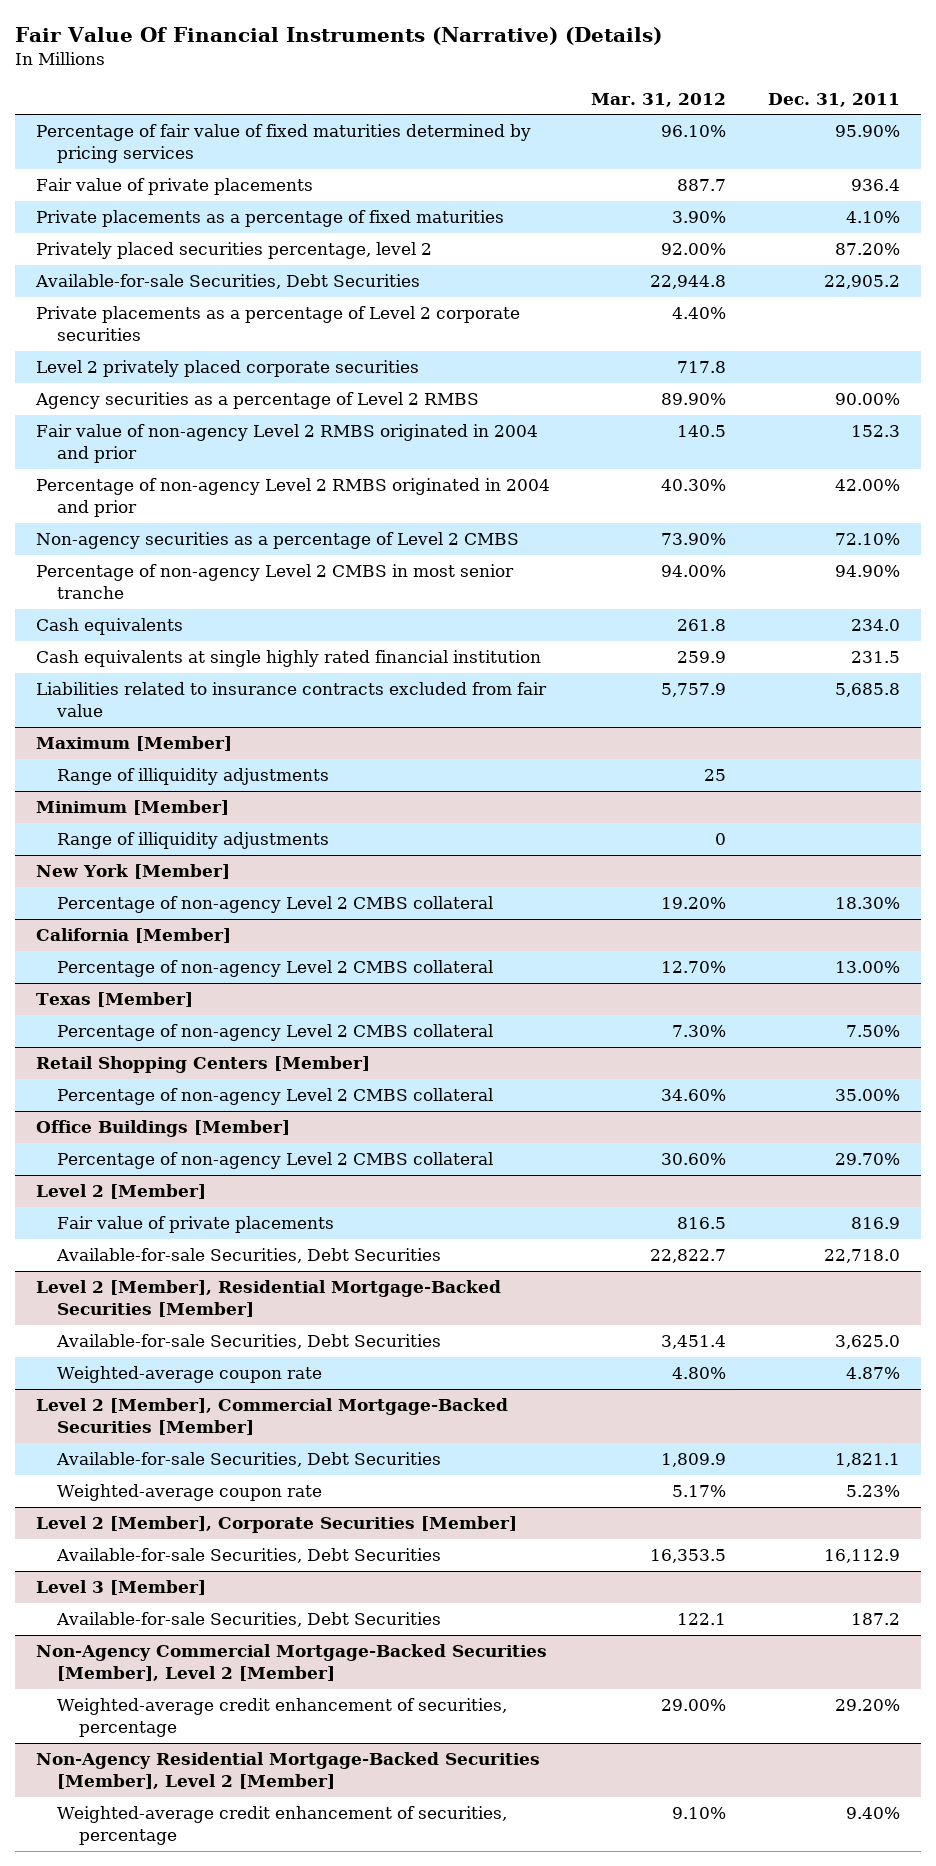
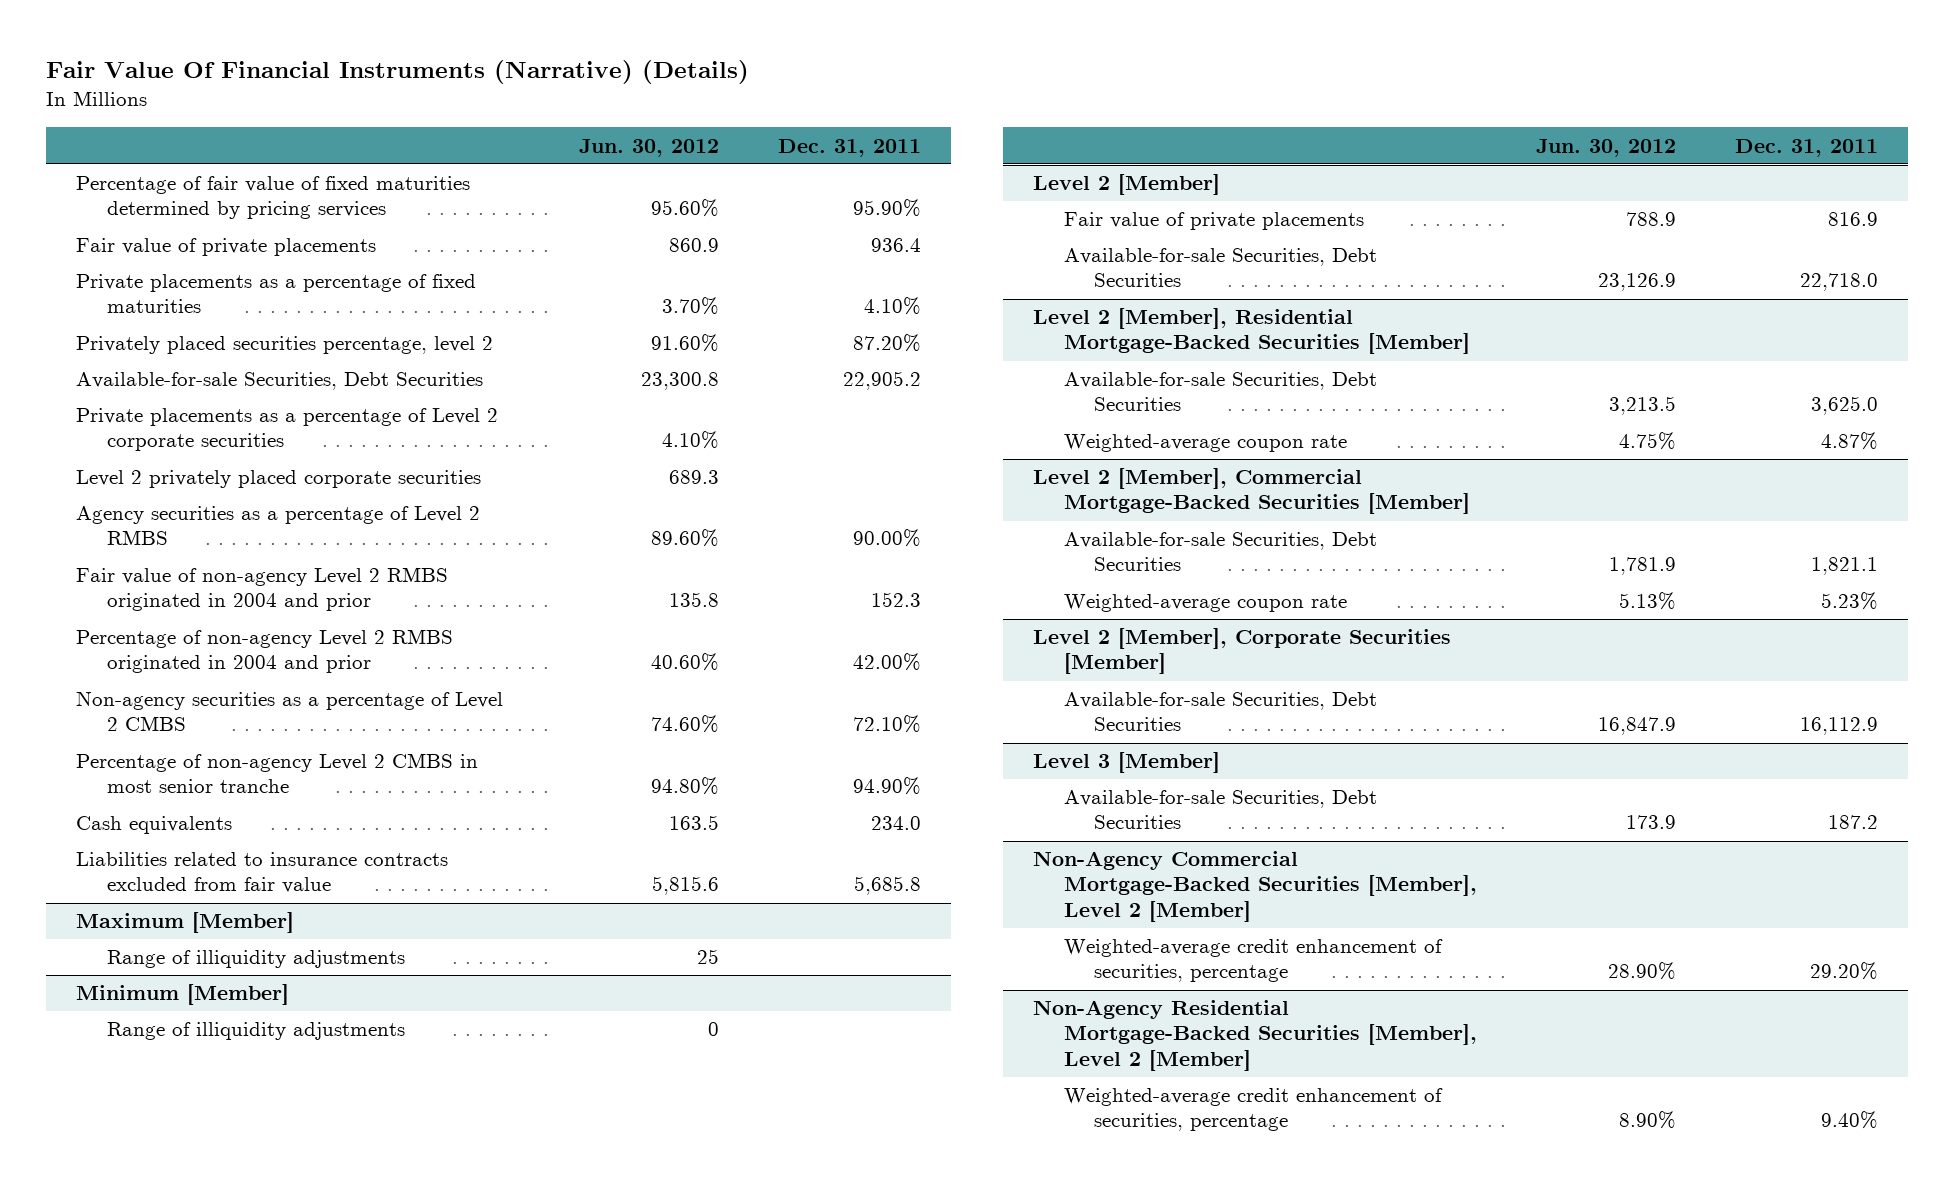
- | Mar. 31, 2012 | Dec. 31, 2011
+ | Jun. 30, 2012 | Dec. 31, 2011
- Cash equivalents at single highly rated financial institution | 259.9 | 231.5
- New York [Member]
- Percentage of non-agency Level 2 CMBS collateral | 19.20% | 18.30%
- California [Member]
- Percentage of non-agency Level 2 CMBS collateral | 12.70% | 13.00%
- Texas [Member]
- Percentage of non-agency Level 2 CMBS collateral | 7.30% | 7.50%
- Retail Shopping Centers [Member]
- Percentage of non-agency Level 2 CMBS collateral | 34.60% | 35.00%
- Office Buildings [Member]
- Percentage of non-agency Level 2 CMBS collateral | 30.60% | 29.70%

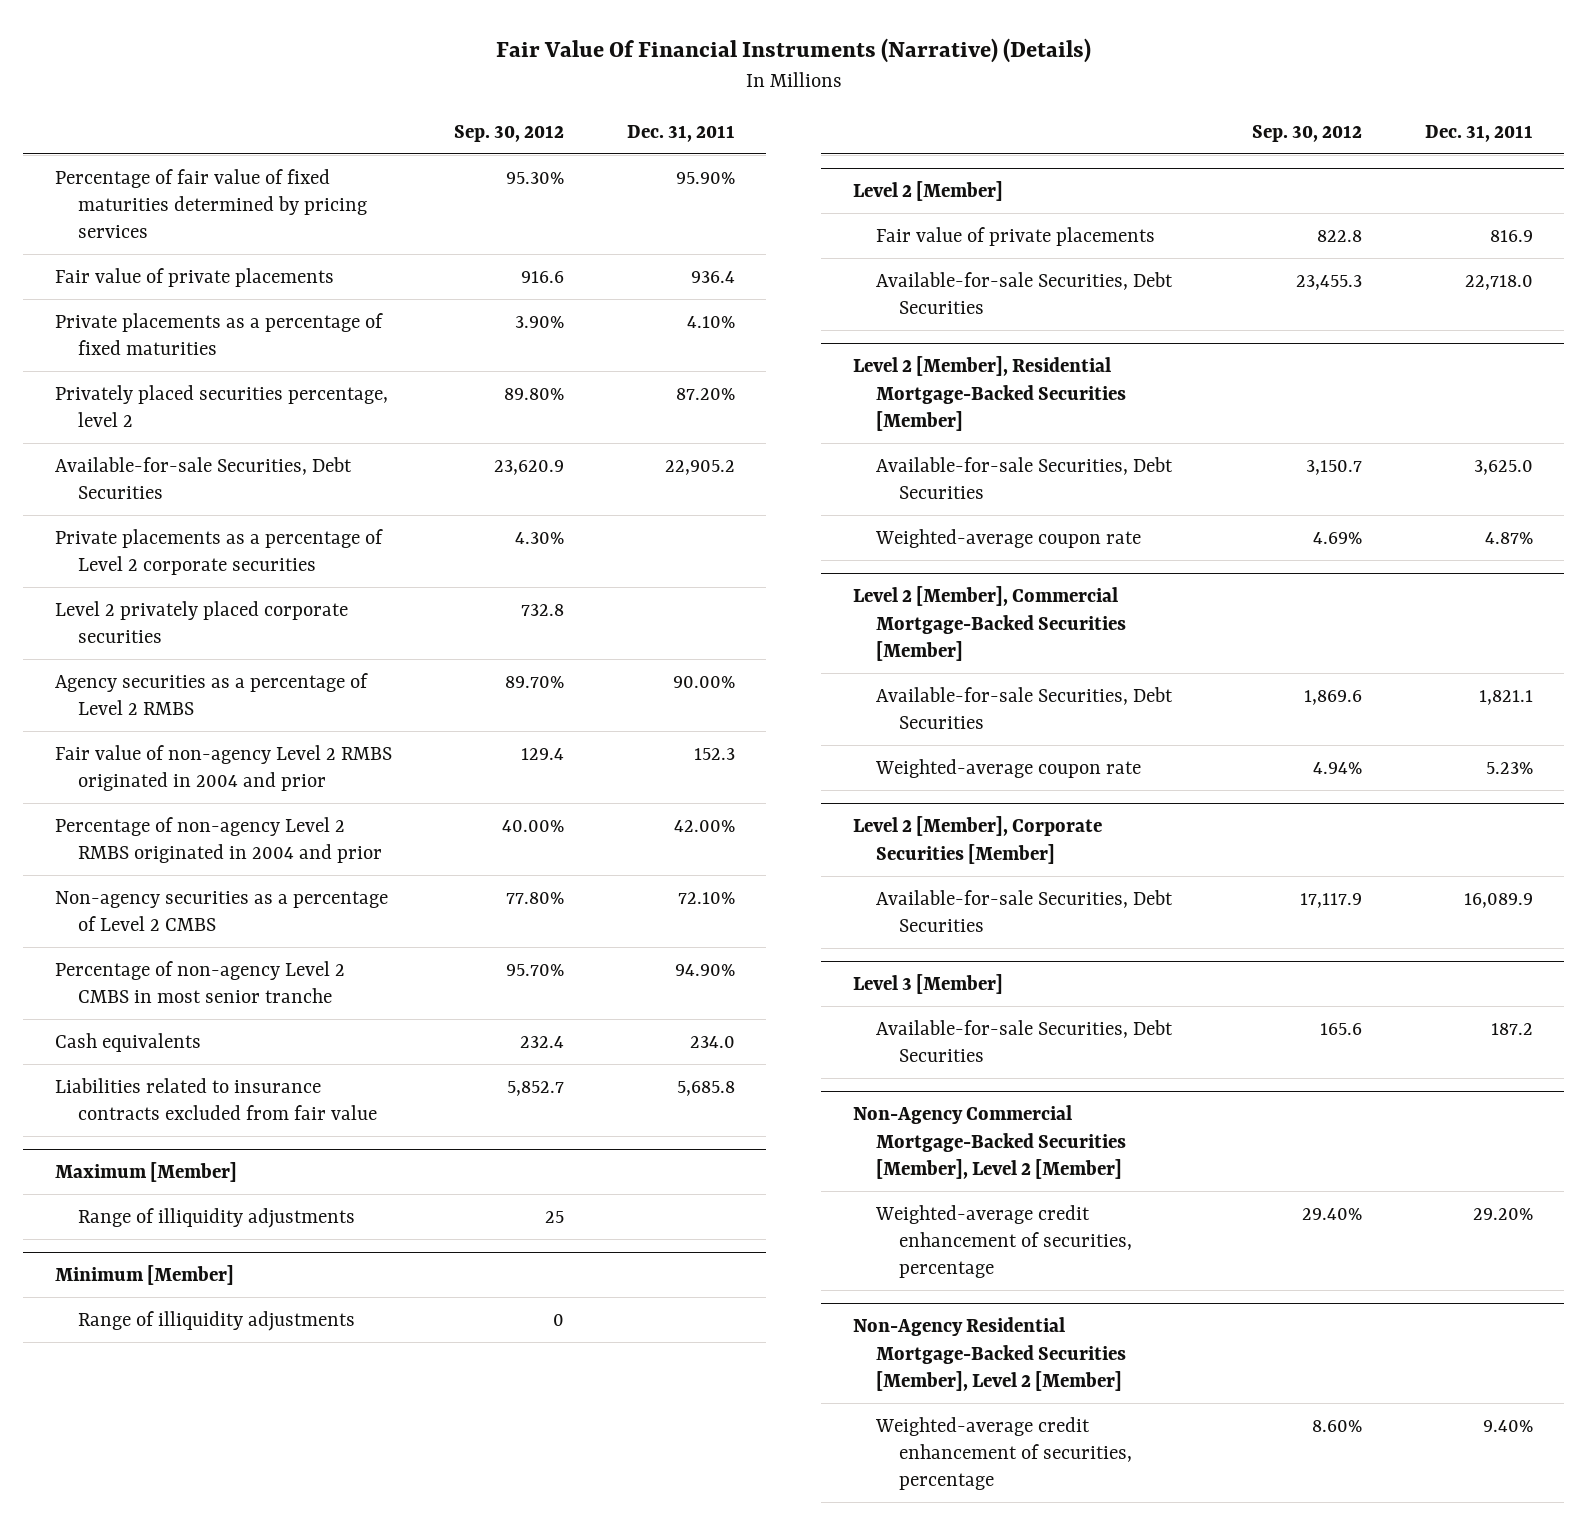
- | Jun. 30, 2012 | Dec. 31, 2011
+ | Sep. 30, 2012 | Dec. 31, 2011
@ Level 2 [Member], Corporate Securities [Member]
- Available-for-sale Securities, Debt Securities | 16,847.9 | 16,112.9
+ Available-for-sale Securities, Debt Securities | 17,117.9 | 16,089.9

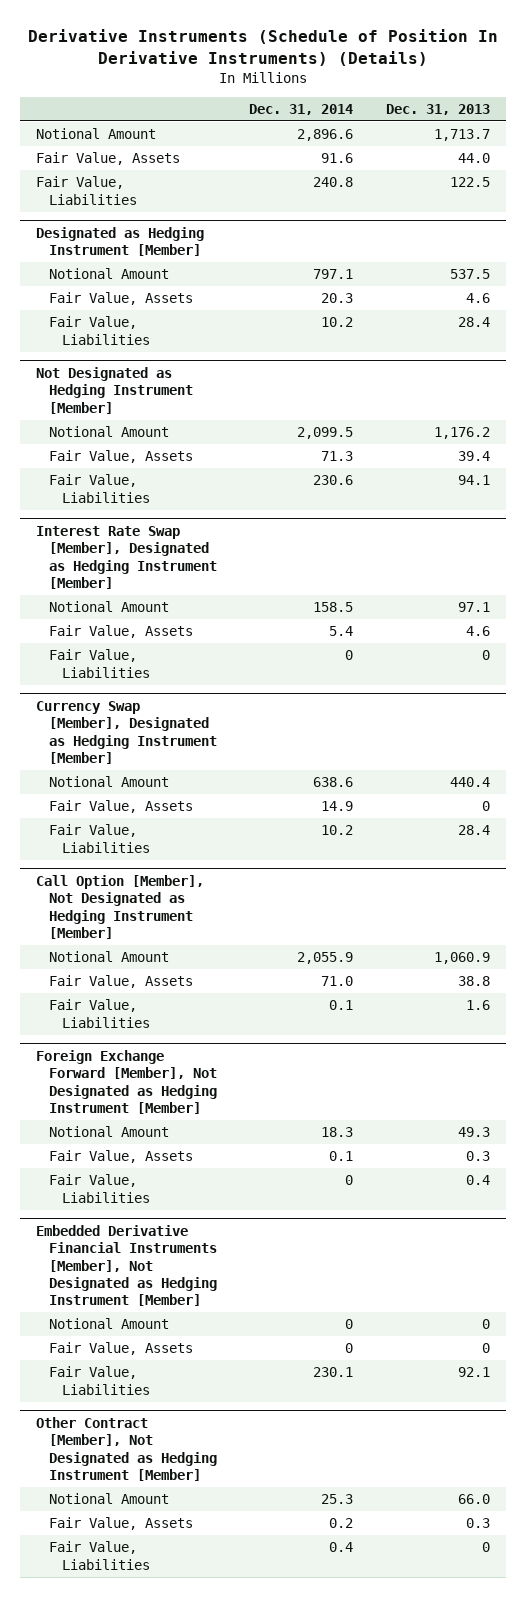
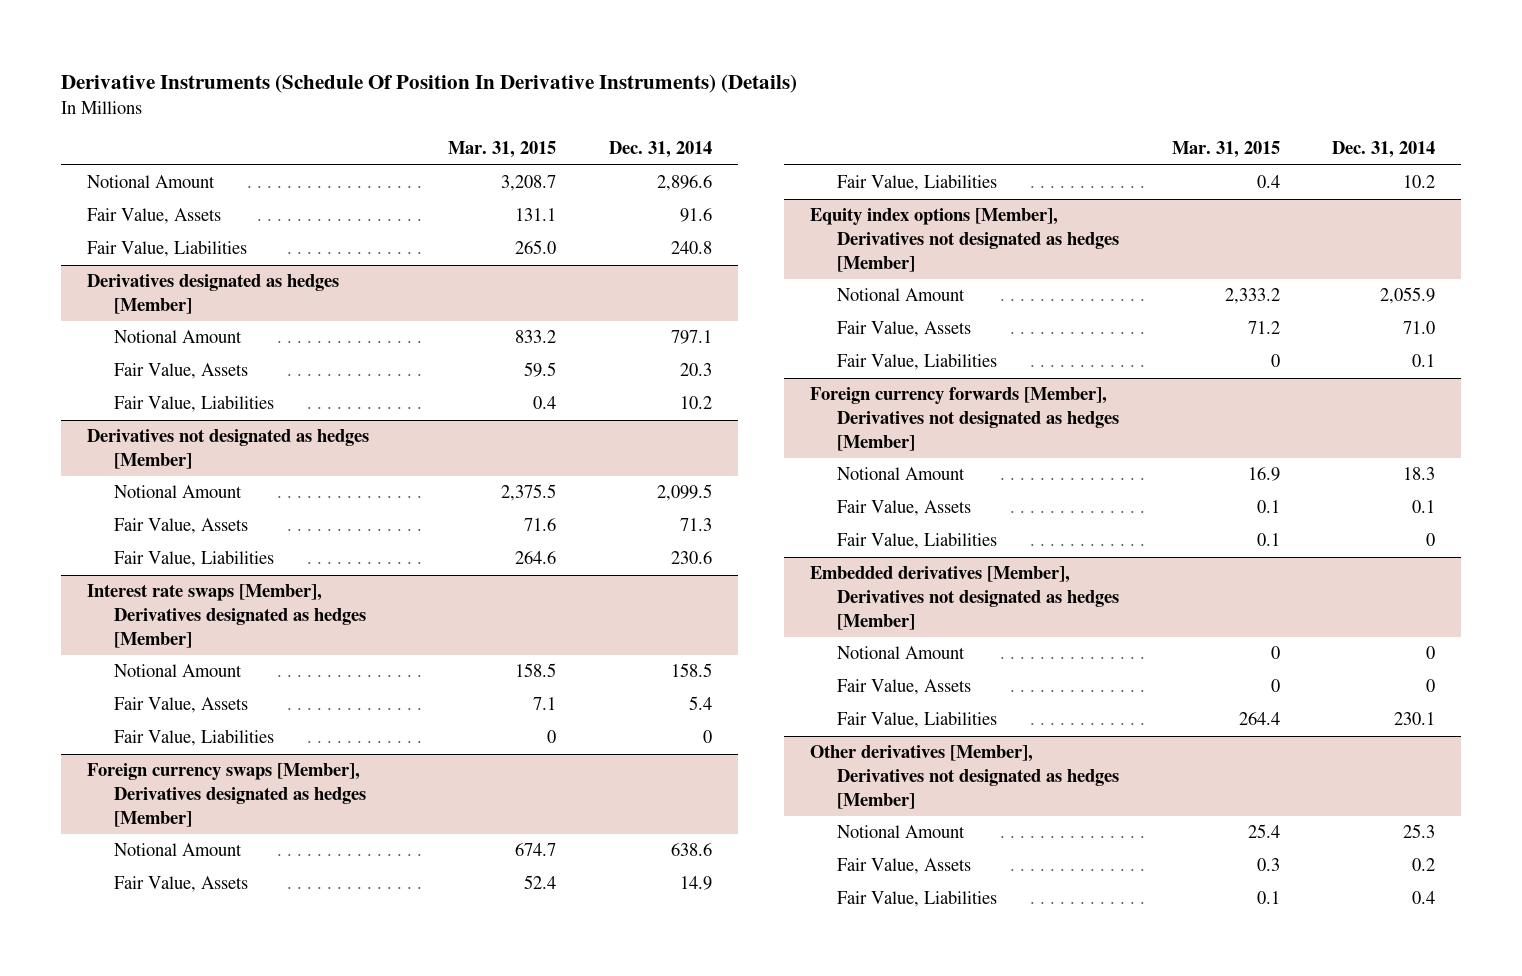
- Derivative Instruments (Schedule of Position In Derivative Instruments) (Details)
+ Derivative Instruments (Schedule Of Position In Derivative Instruments) (Details)
- | Dec. 31, 2014 | Dec. 31, 2013
+ | Mar. 31, 2015 | Dec. 31, 2014
- Designated as Hedging Instrument [Member]
+ Derivatives designated as hedges [Member]
- Not Designated as Hedging Instrument [Member]
+ Derivatives not designated as hedges [Member]
- Interest Rate Swap [Member], Designated as Hedging Instrument [Member]
+ Interest rate swaps [Member], Derivatives designated as hedges [Member]
- Currency Swap [Member], Designated as Hedging Instrument [Member]
+ Foreign currency swaps [Member], Derivatives designated as hedges [Member]
- Call Option [Member], Not Designated as Hedging Instrument [Member]
+ Equity index options [Member], Derivatives not designated as hedges [Member]
- Foreign Exchange Forward [Member], Not Designated as Hedging Instrument [Member]
+ Foreign currency forwards [Member], Derivatives not designated as hedges [Member]
- Embedded Derivative Financial Instruments [Member], Not Designated as Hedging Instrument [Member]
+ Embedded derivatives [Member], Derivatives not designated as hedges [Member]
- Other Contract [Member], Not Designated as Hedging Instrument [Member]
+ Other derivatives [Member], Derivatives not designated as hedges [Member]

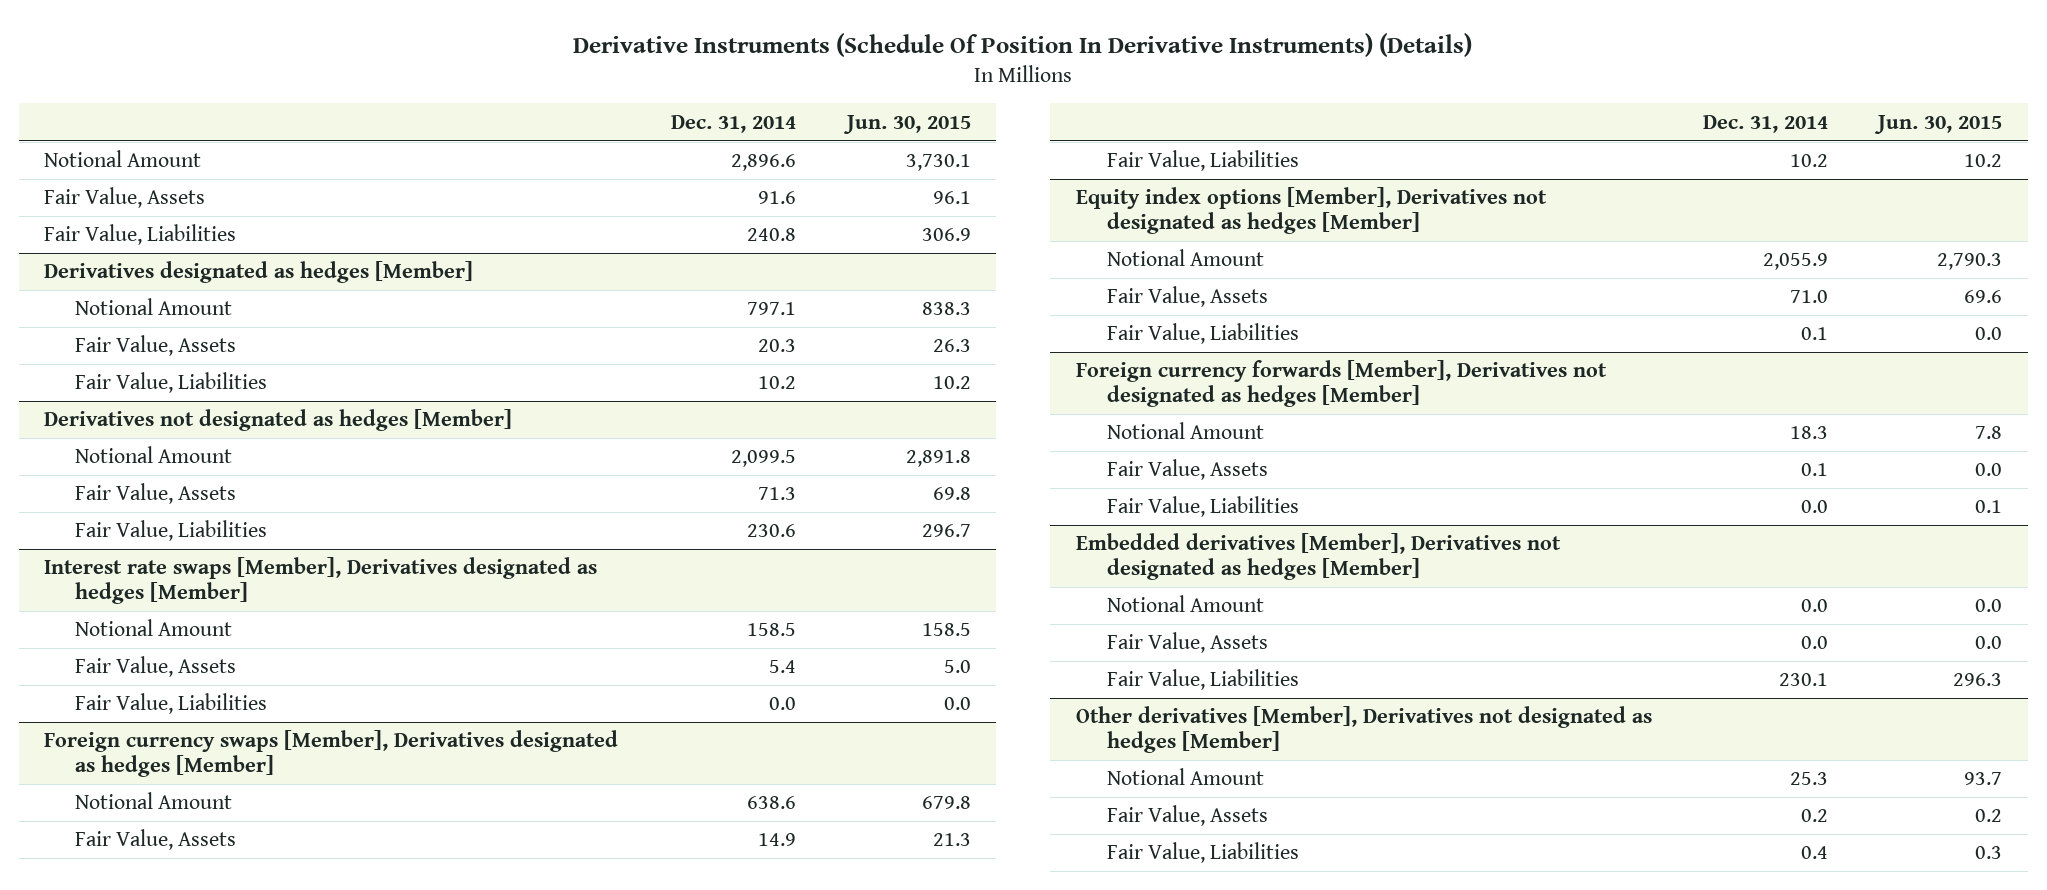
- | Mar. 31, 2015 | Dec. 31, 2014
+ | Dec. 31, 2014 | Jun. 30, 2015
@ Interest rate swaps [Member], Derivatives designated as hedges [Member]
- Fair Value, Liabilities | 0 | 0
+ Fair Value, Liabilities | 0.0 | 0.0
@ Foreign currency forwards [Member], Derivatives not designated as hedges [Member]
- Fair Value, Liabilities | 0.1 | 0
+ Fair Value, Liabilities | 0.0 | 0.1
@ Embedded derivatives [Member], Derivatives not designated as hedges [Member]
- Notional Amount | 0 | 0
- Fair Value, Assets | 0 | 0
+ Notional Amount | 0.0 | 0.0
+ Fair Value, Assets | 0.0 | 0.0

